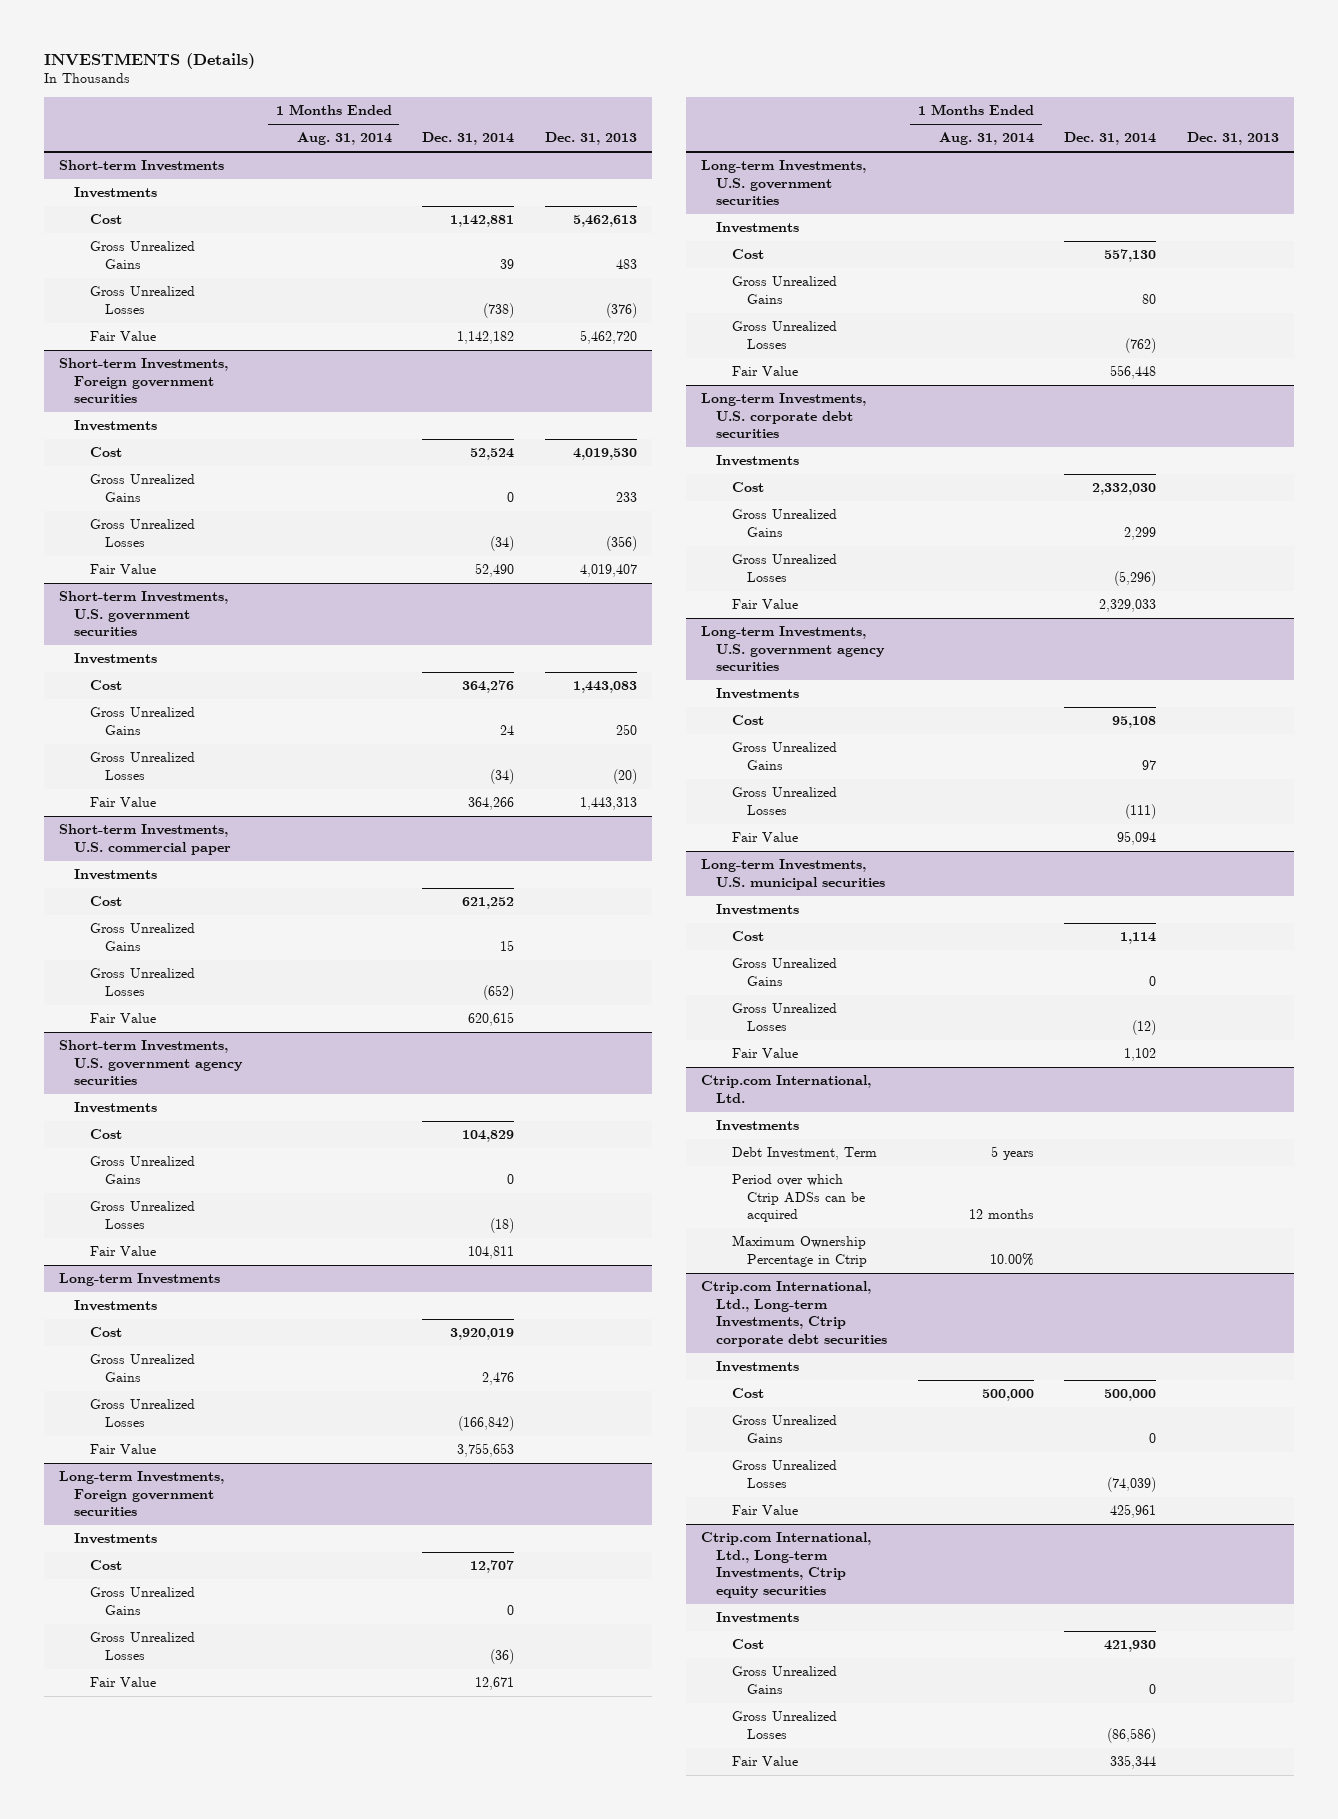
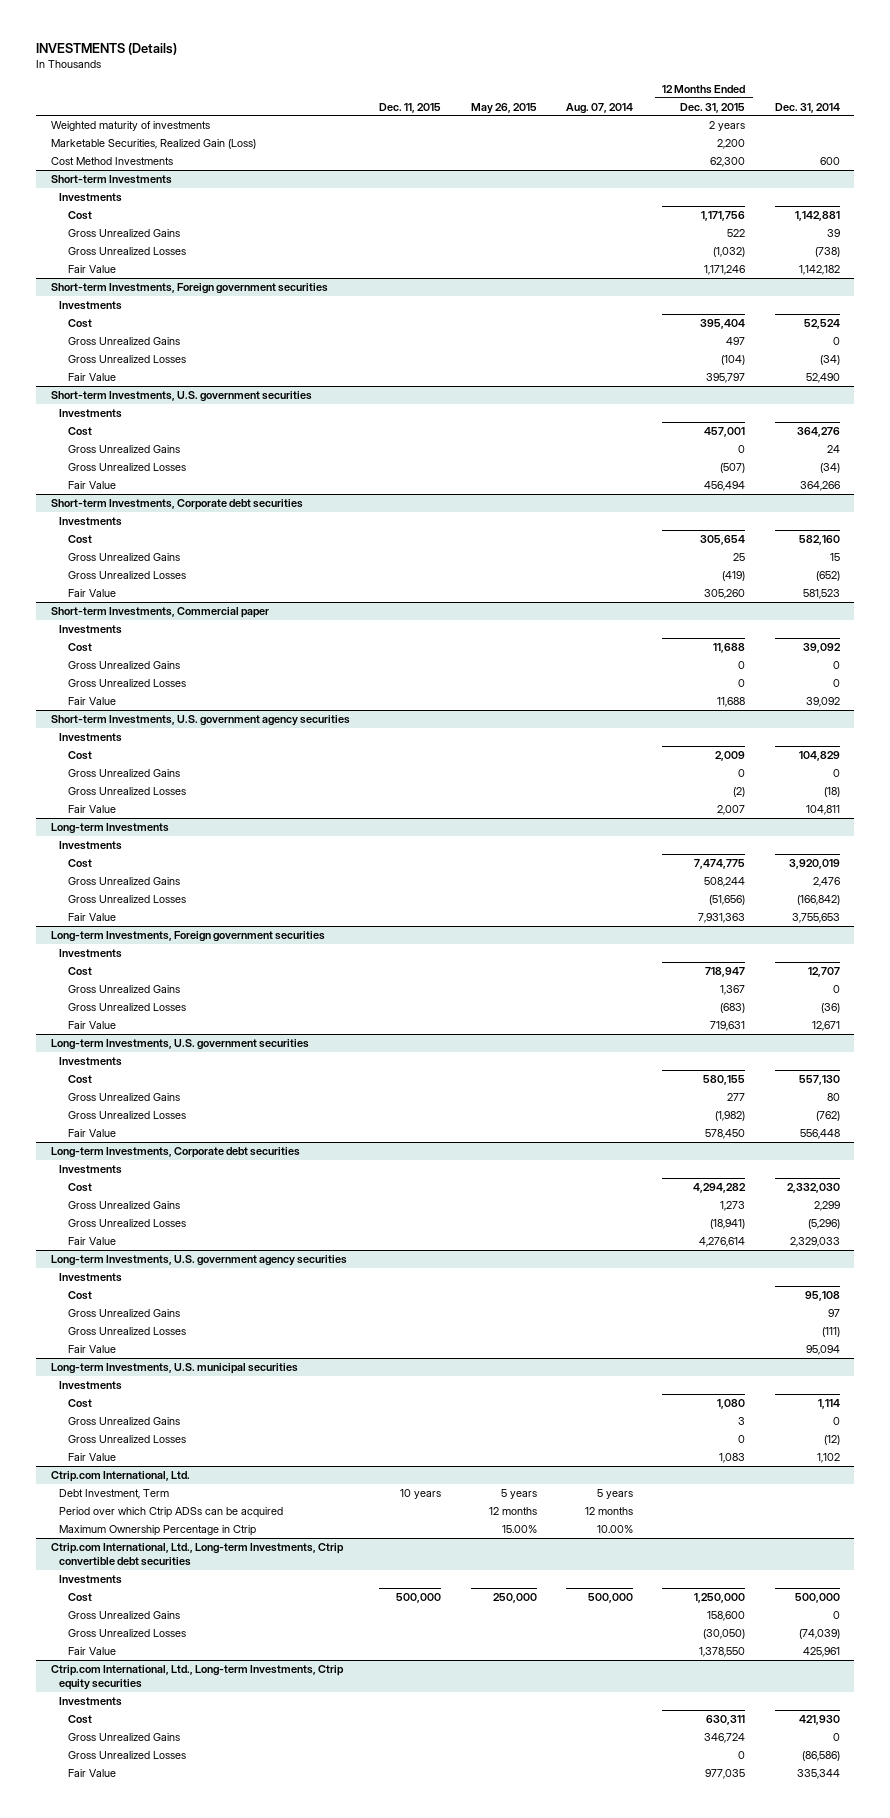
- | 1 Months Ended Aug. 31, 2014 | Dec. 31, 2014 | Dec. 31, 2013
+ | Dec. 11, 2015 | May 26, 2015 | Aug. 07, 2014 | 12 Months Ended Dec. 31, 2015 | Dec. 31, 2014
+ Weighted maturity of investments | | | | 2 years |
+ Marketable Securities, Realized Gain (Loss) | | | | 2,200 |
+ Cost Method Investments | | | | 62,300 | 600
- Short-term Investments, U.S. commercial paper
+ Short-term Investments, Corporate debt securities
- Cost | | 621,252 |
+ Cost | | | | 305,654 | 582,160
- Fair Value | | 620,615 |
+ Fair Value | | | | 305,260 | 581,523
+ Short-term Investments, Commercial paper
+ Investments
+ Cost | | | | 11,688 | 39,092
+ Gross Unrealized Gains | | | | 0 | 0
+ Gross Unrealized Losses | | | | 0 | 0
+ Fair Value | | | | 11,688 | 39,092
- Long-term Investments, U.S. corporate debt securities
+ Long-term Investments, Corporate debt securities
@ Ctrip.com International, Ltd.
- Investments
- Ctrip.com International, Ltd., Long-term Investments, Ctrip corporate debt securities
+ Ctrip.com International, Ltd., Long-term Investments, Ctrip convertible debt securities

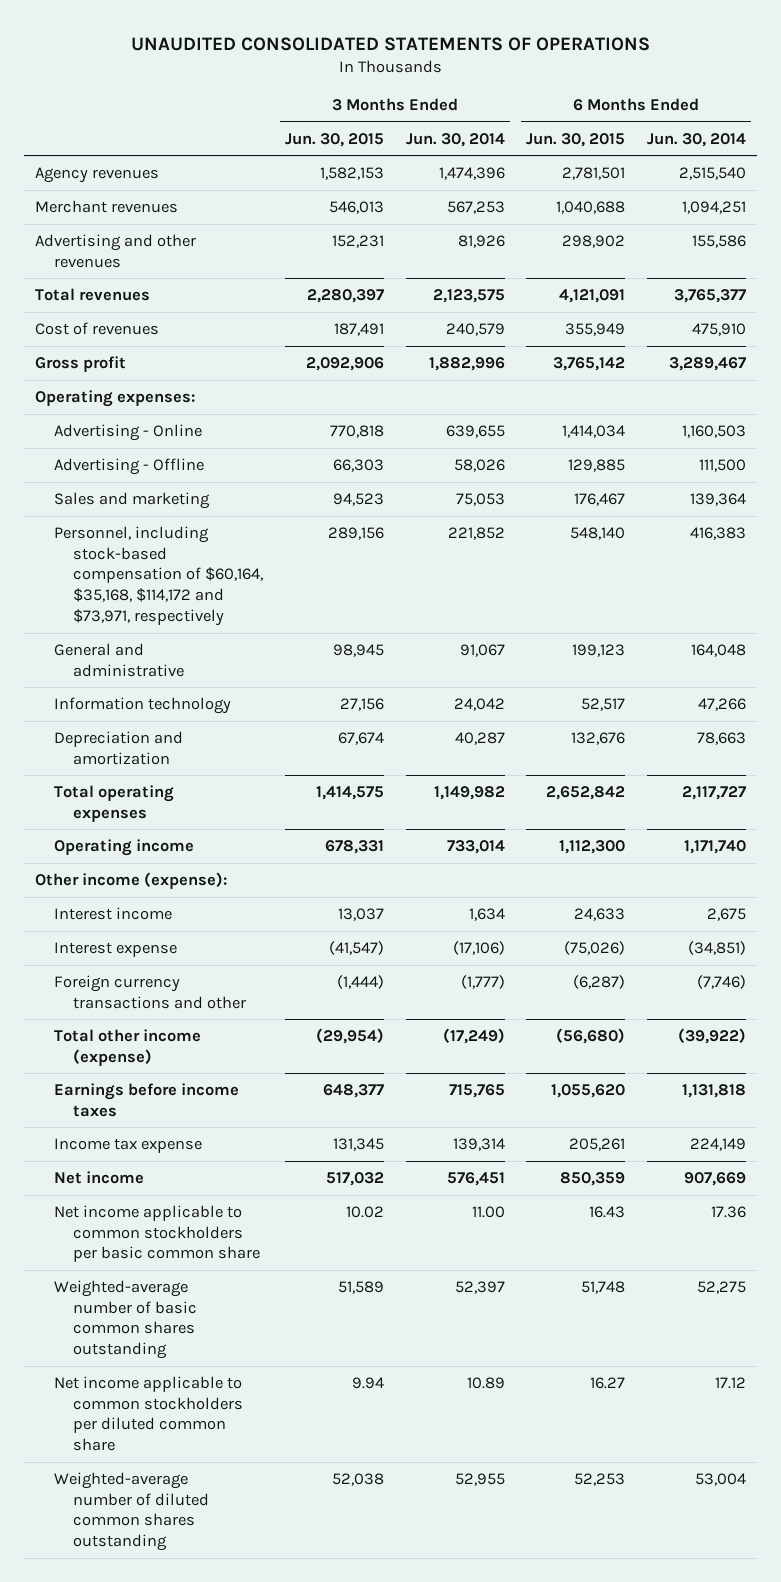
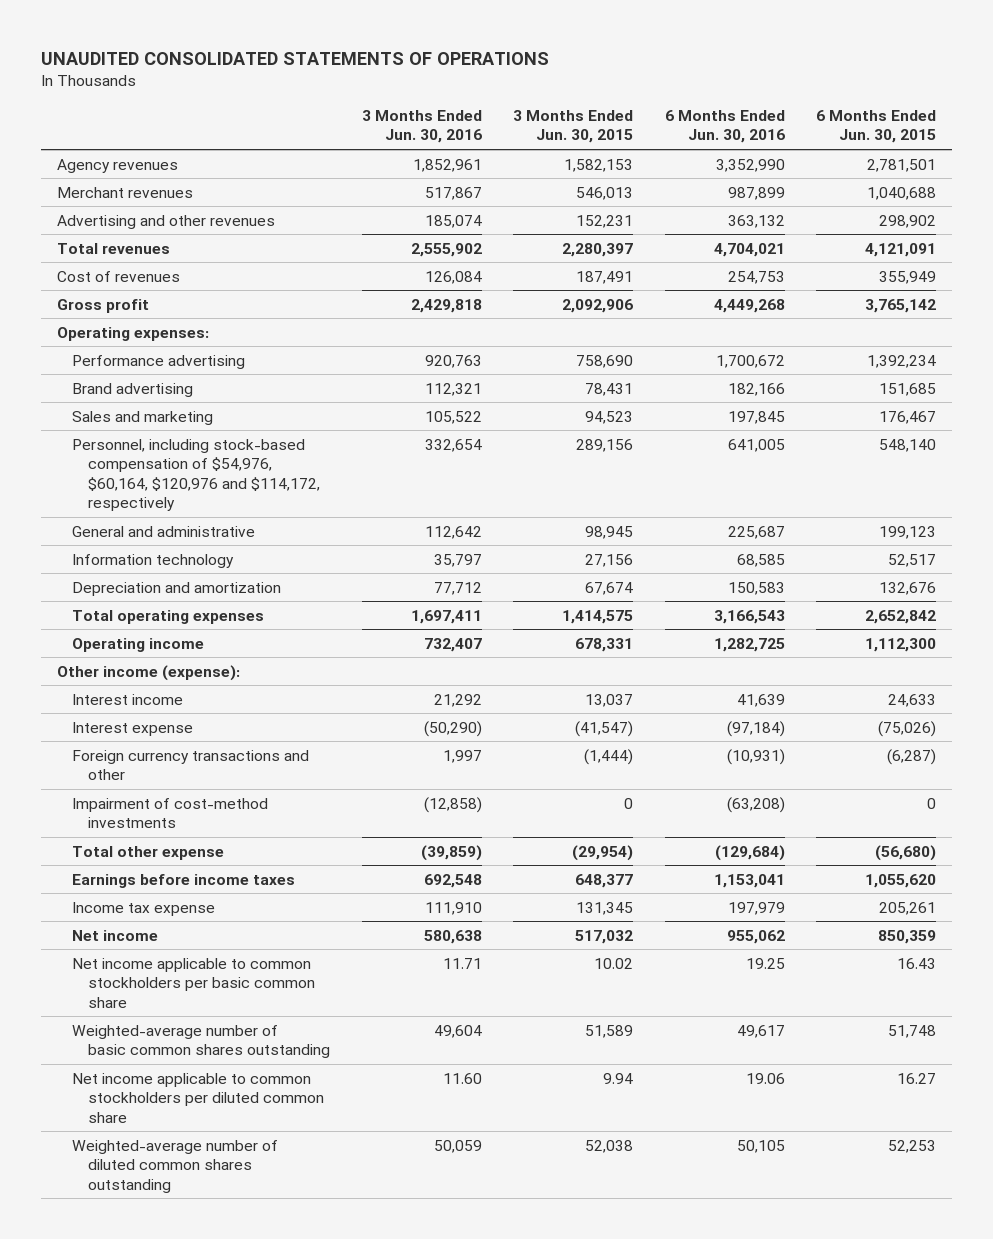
- | 3 Months Ended Jun. 30, 2015 | 3 Months Ended Jun. 30, 2014 | 6 Months Ended Jun. 30, 2015 | 6 Months Ended Jun. 30, 2014
+ | 3 Months Ended Jun. 30, 2016 | 3 Months Ended Jun. 30, 2015 | 6 Months Ended Jun. 30, 2016 | 6 Months Ended Jun. 30, 2015
- Advertising - Online | 770,818 | 639,655 | 1,414,034 | 1,160,503
- Advertising - Offline | 66,303 | 58,026 | 129,885 | 111,500
+ Performance advertising | 920,763 | 758,690 | 1,700,672 | 1,392,234
+ Brand advertising | 112,321 | 78,431 | 182,166 | 151,685
- Personnel, including stock-based compensation of $60,164, $35,168, $114,172 and $73,971, respectively | 289,156 | 221,852 | 548,140 | 416,383
+ Personnel, including stock-based compensation of $54,976, $60,164, $120,976 and $114,172, respectively | 332,654 | 289,156 | 641,005 | 548,140
- Total other income (expense) | (29,954) | (17,249) | (56,680) | (39,922)
+ Impairment of cost-method investments | (12,858) | 0 | (63,208) | 0
+ Total other expense | (39,859) | (29,954) | (129,684) | (56,680)

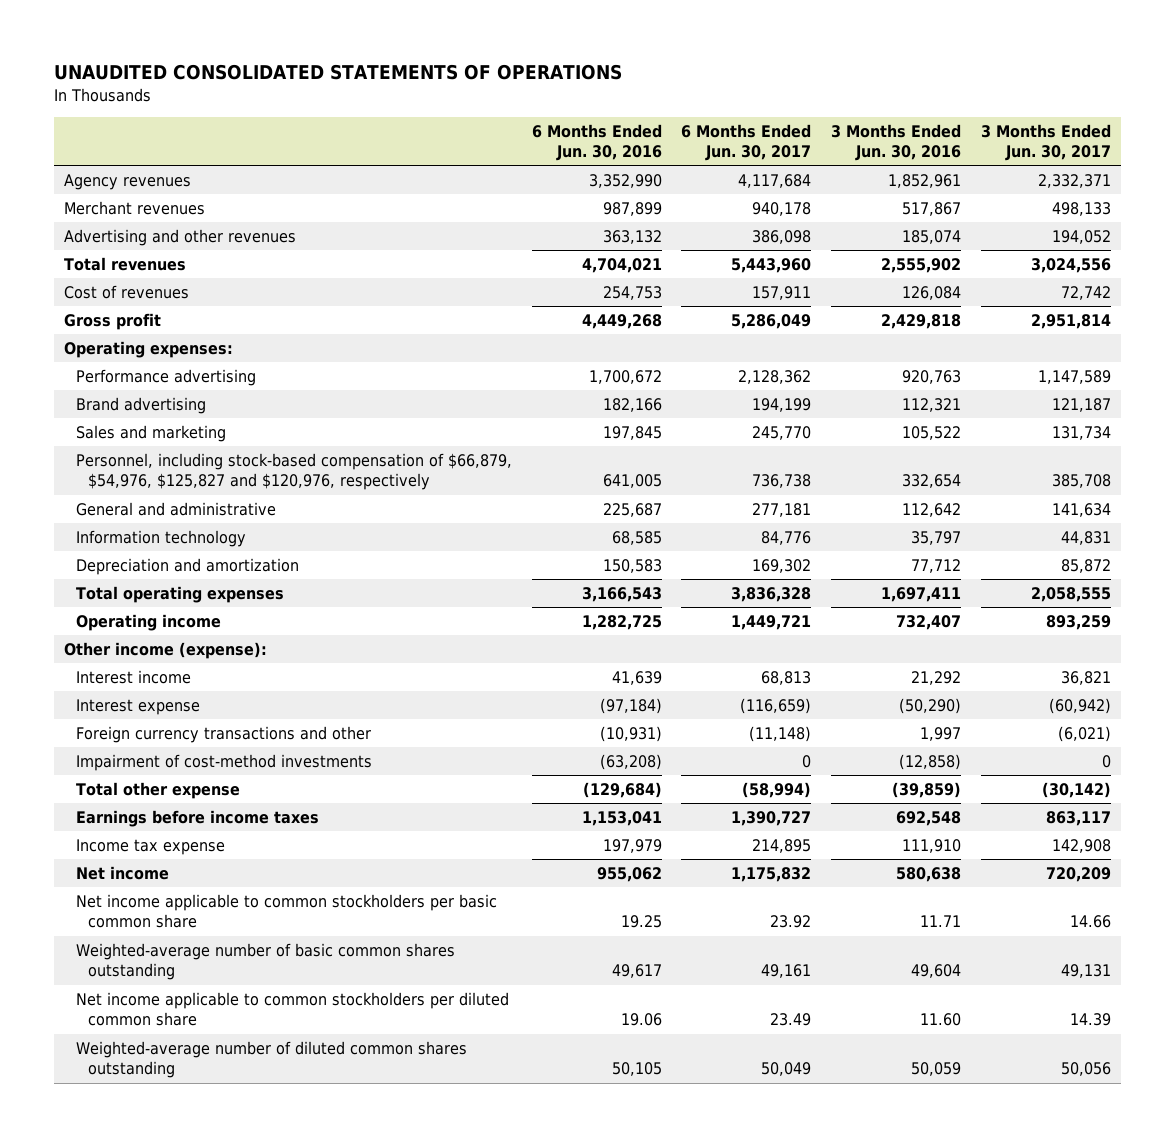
- | 3 Months Ended Jun. 30, 2016 | 3 Months Ended Jun. 30, 2015 | 6 Months Ended Jun. 30, 2016 | 6 Months Ended Jun. 30, 2015
+ | 6 Months Ended Jun. 30, 2016 | 6 Months Ended Jun. 30, 2017 | 3 Months Ended Jun. 30, 2016 | 3 Months Ended Jun. 30, 2017
- Personnel, including stock-based compensation of $54,976, $60,164, $120,976 and $114,172, respectively | 332,654 | 289,156 | 641,005 | 548,140
+ Personnel, including stock-based compensation of $66,879, $54,976, $125,827 and $120,976, respectively | 641,005 | 736,738 | 332,654 | 385,708

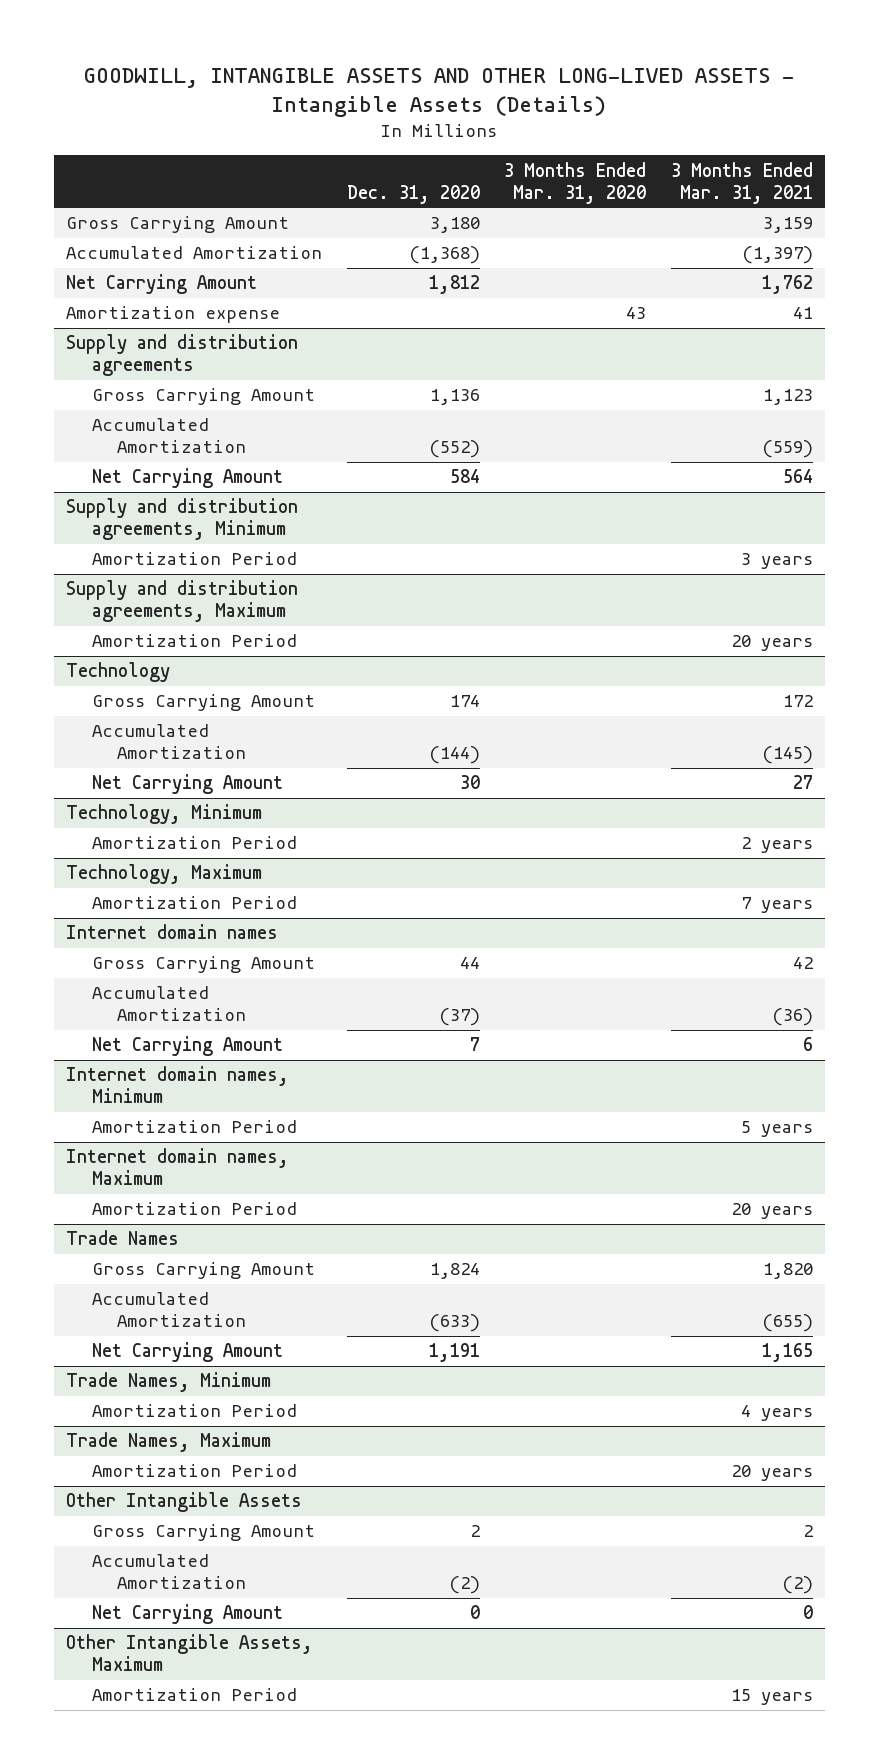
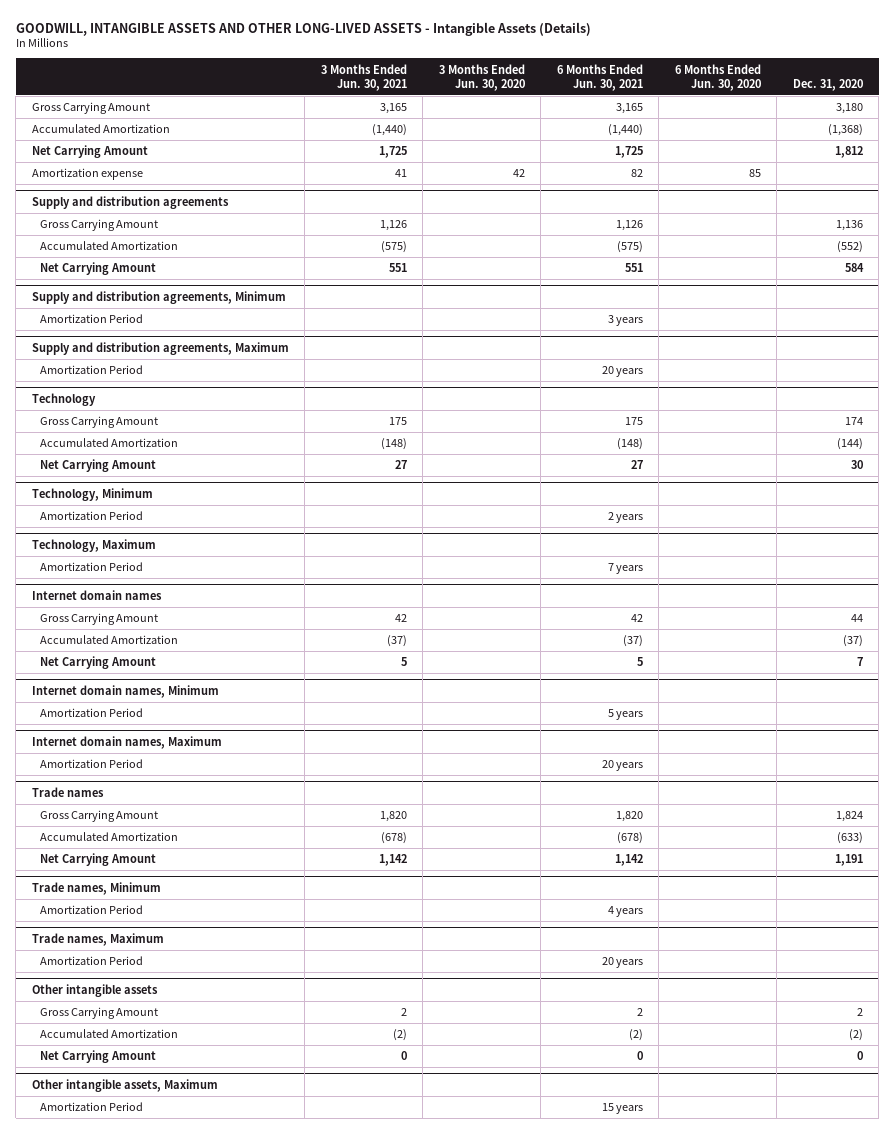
- | Dec. 31, 2020 | 3 Months Ended Mar. 31, 2020 | 3 Months Ended Mar. 31, 2021
+ | 3 Months Ended Jun. 30, 2021 | 3 Months Ended Jun. 30, 2020 | 6 Months Ended Jun. 30, 2021 | 6 Months Ended Jun. 30, 2020 | Dec. 31, 2020
- Trade Names
+ Trade names
- Trade Names, Minimum
+ Trade names, Minimum
- Trade Names, Maximum
+ Trade names, Maximum
- Other Intangible Assets
+ Other intangible assets
- Other Intangible Assets, Maximum
+ Other intangible assets, Maximum

